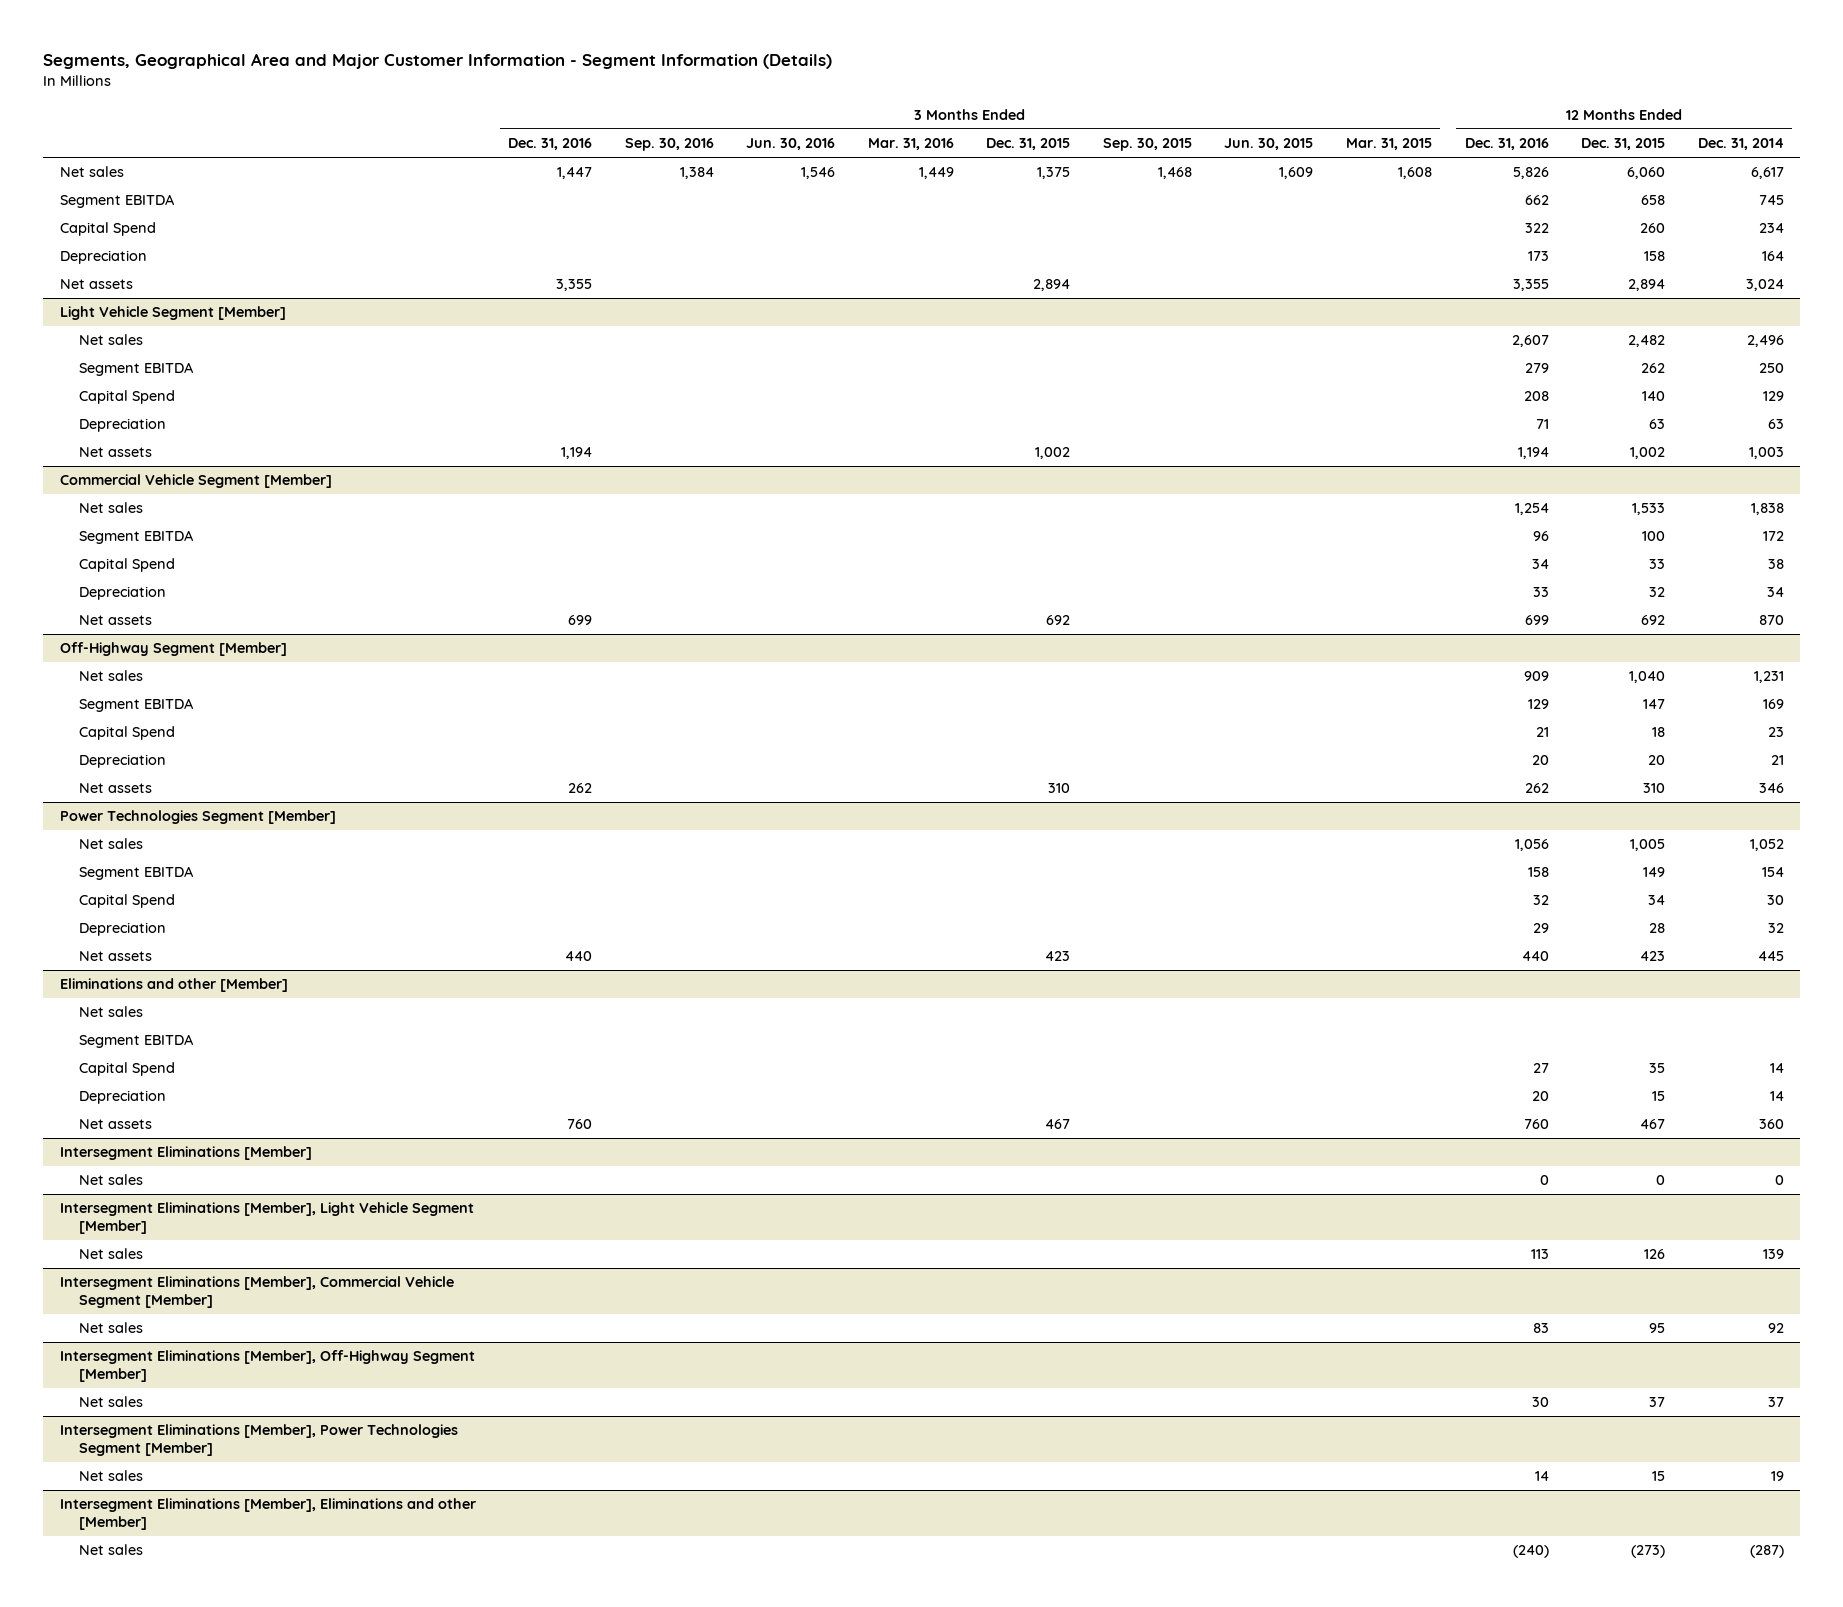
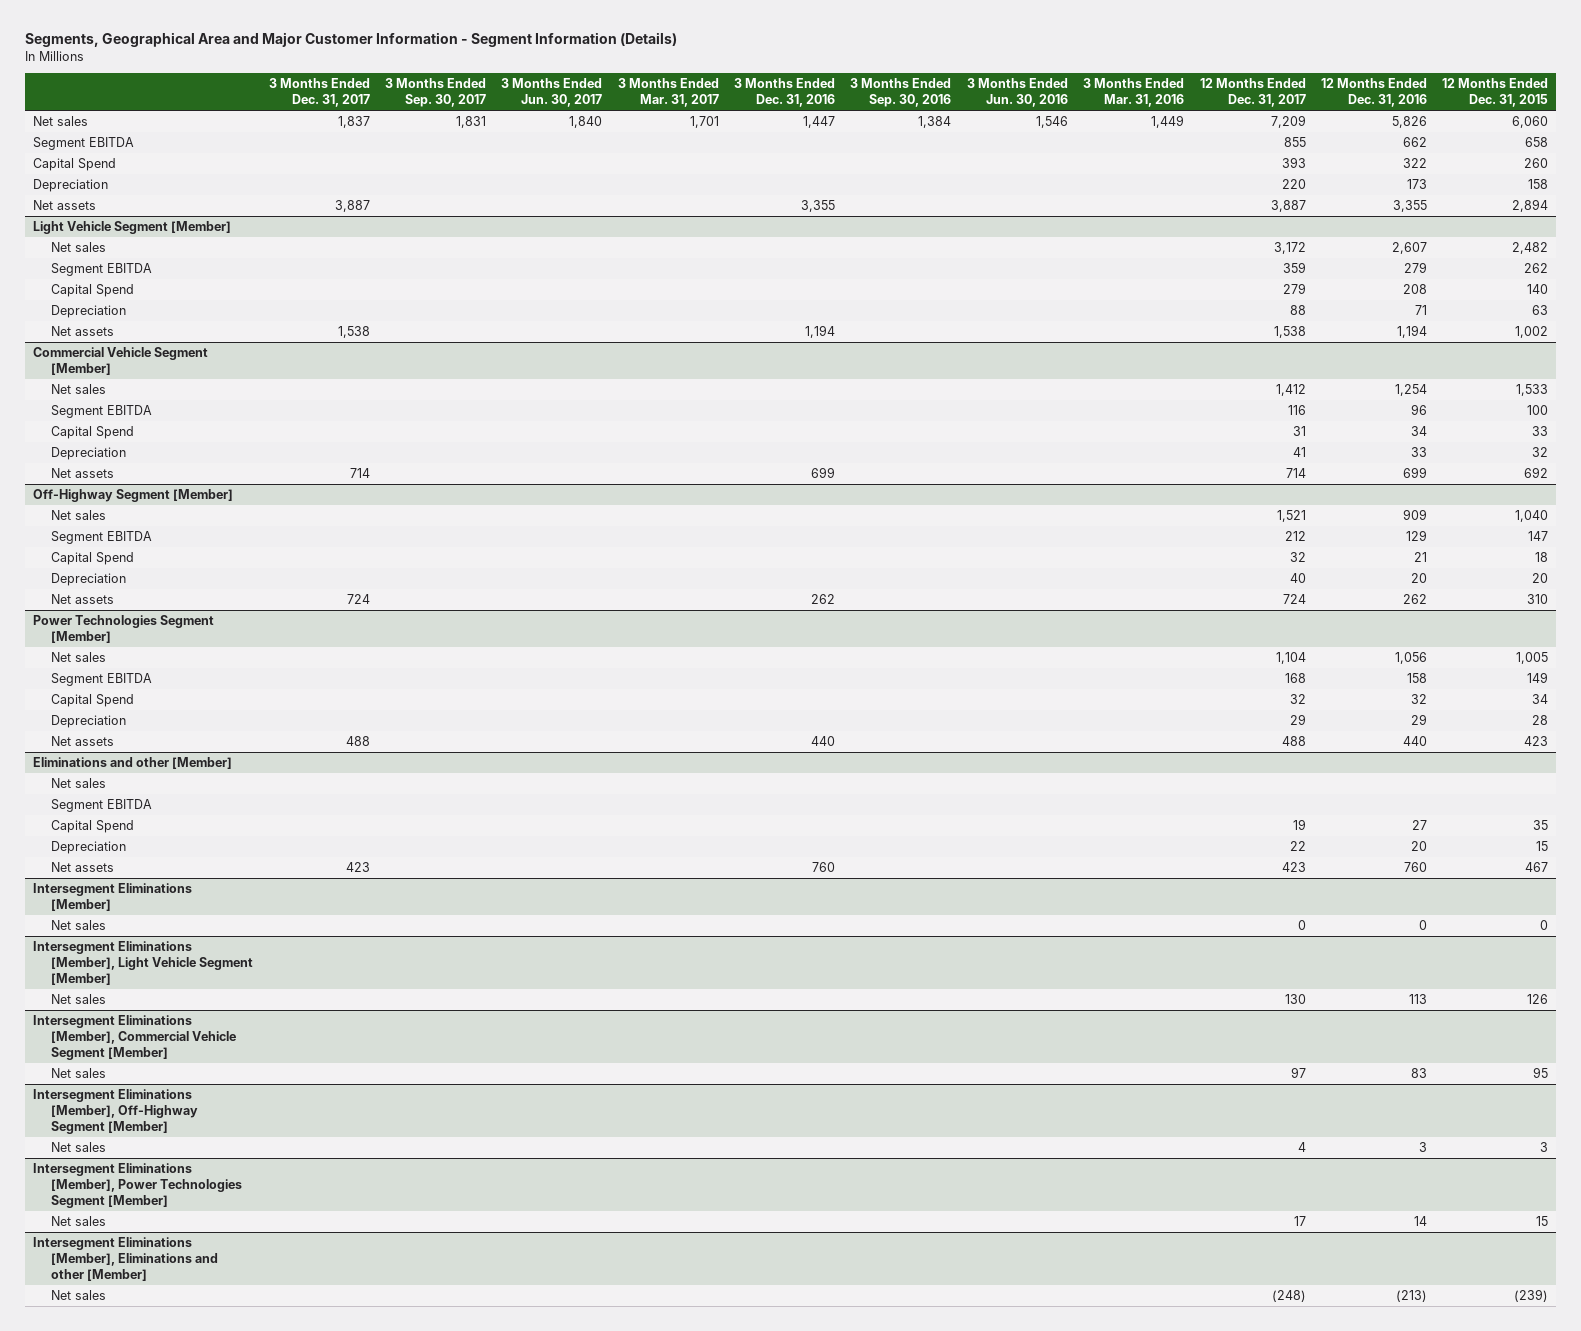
- | 3 Months Ended Dec. 31, 2016 | 3 Months Ended Sep. 30, 2016 | 3 Months Ended Jun. 30, 2016 | 3 Months Ended Mar. 31, 2016 | 3 Months Ended Dec. 31, 2015 | 3 Months Ended Sep. 30, 2015 | 3 Months Ended Jun. 30, 2015 | 3 Months Ended Mar. 31, 2015 | 12 Months Ended Dec. 31, 2016 | 12 Months Ended Dec. 31, 2015 | 12 Months Ended Dec. 31, 2014
+ | 3 Months Ended Dec. 31, 2017 | 3 Months Ended Sep. 30, 2017 | 3 Months Ended Jun. 30, 2017 | 3 Months Ended Mar. 31, 2017 | 3 Months Ended Dec. 31, 2016 | 3 Months Ended Sep. 30, 2016 | 3 Months Ended Jun. 30, 2016 | 3 Months Ended Mar. 31, 2016 | 12 Months Ended Dec. 31, 2017 | 12 Months Ended Dec. 31, 2016 | 12 Months Ended Dec. 31, 2015
@ Intersegment Eliminations [Member], Off-Highway Segment [Member]
- Net sales | | | | | | | | | 30 | 37 | 37
+ Net sales | | | | | | | | | 4 | 3 | 3
@ Intersegment Eliminations [Member], Eliminations and other [Member]
- Net sales | | | | | | | | | (240) | (273) | (287)
+ Net sales | | | | | | | | | (248) | (213) | (239)

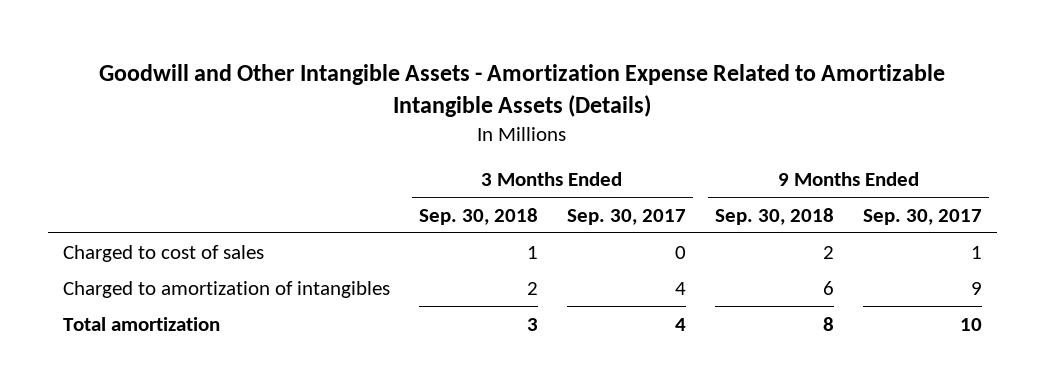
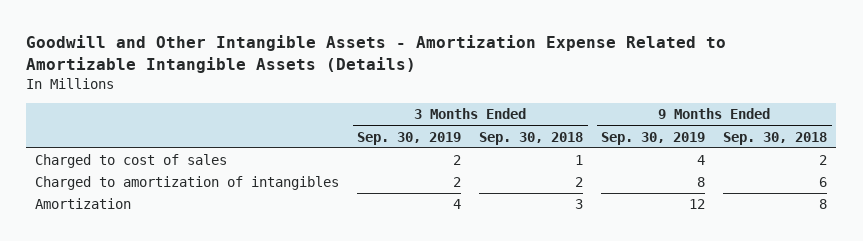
- | 3 Months Ended Sep. 30, 2018 | 3 Months Ended Sep. 30, 2017 | 9 Months Ended Sep. 30, 2018 | 9 Months Ended Sep. 30, 2017
+ | 3 Months Ended Sep. 30, 2019 | 3 Months Ended Sep. 30, 2018 | 9 Months Ended Sep. 30, 2019 | 9 Months Ended Sep. 30, 2018
- Total amortization | 3 | 4 | 8 | 10
+ Amortization | 4 | 3 | 12 | 8

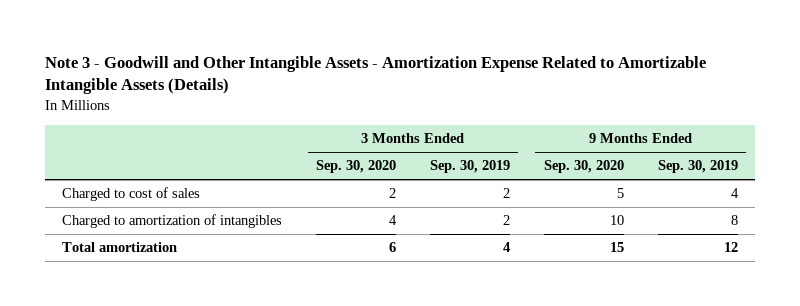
- Goodwill and Other Intangible Assets - Amortization Expense Related to Amortizable Intangible Assets (Details)
+ Note 3 - Goodwill and Other Intangible Assets - Amortization Expense Related to Amortizable Intangible Assets (Details)
- | 3 Months Ended Sep. 30, 2019 | 3 Months Ended Sep. 30, 2018 | 9 Months Ended Sep. 30, 2019 | 9 Months Ended Sep. 30, 2018
+ | 3 Months Ended Sep. 30, 2020 | 3 Months Ended Sep. 30, 2019 | 9 Months Ended Sep. 30, 2020 | 9 Months Ended Sep. 30, 2019
- Amortization | 4 | 3 | 12 | 8
+ Total amortization | 6 | 4 | 15 | 12

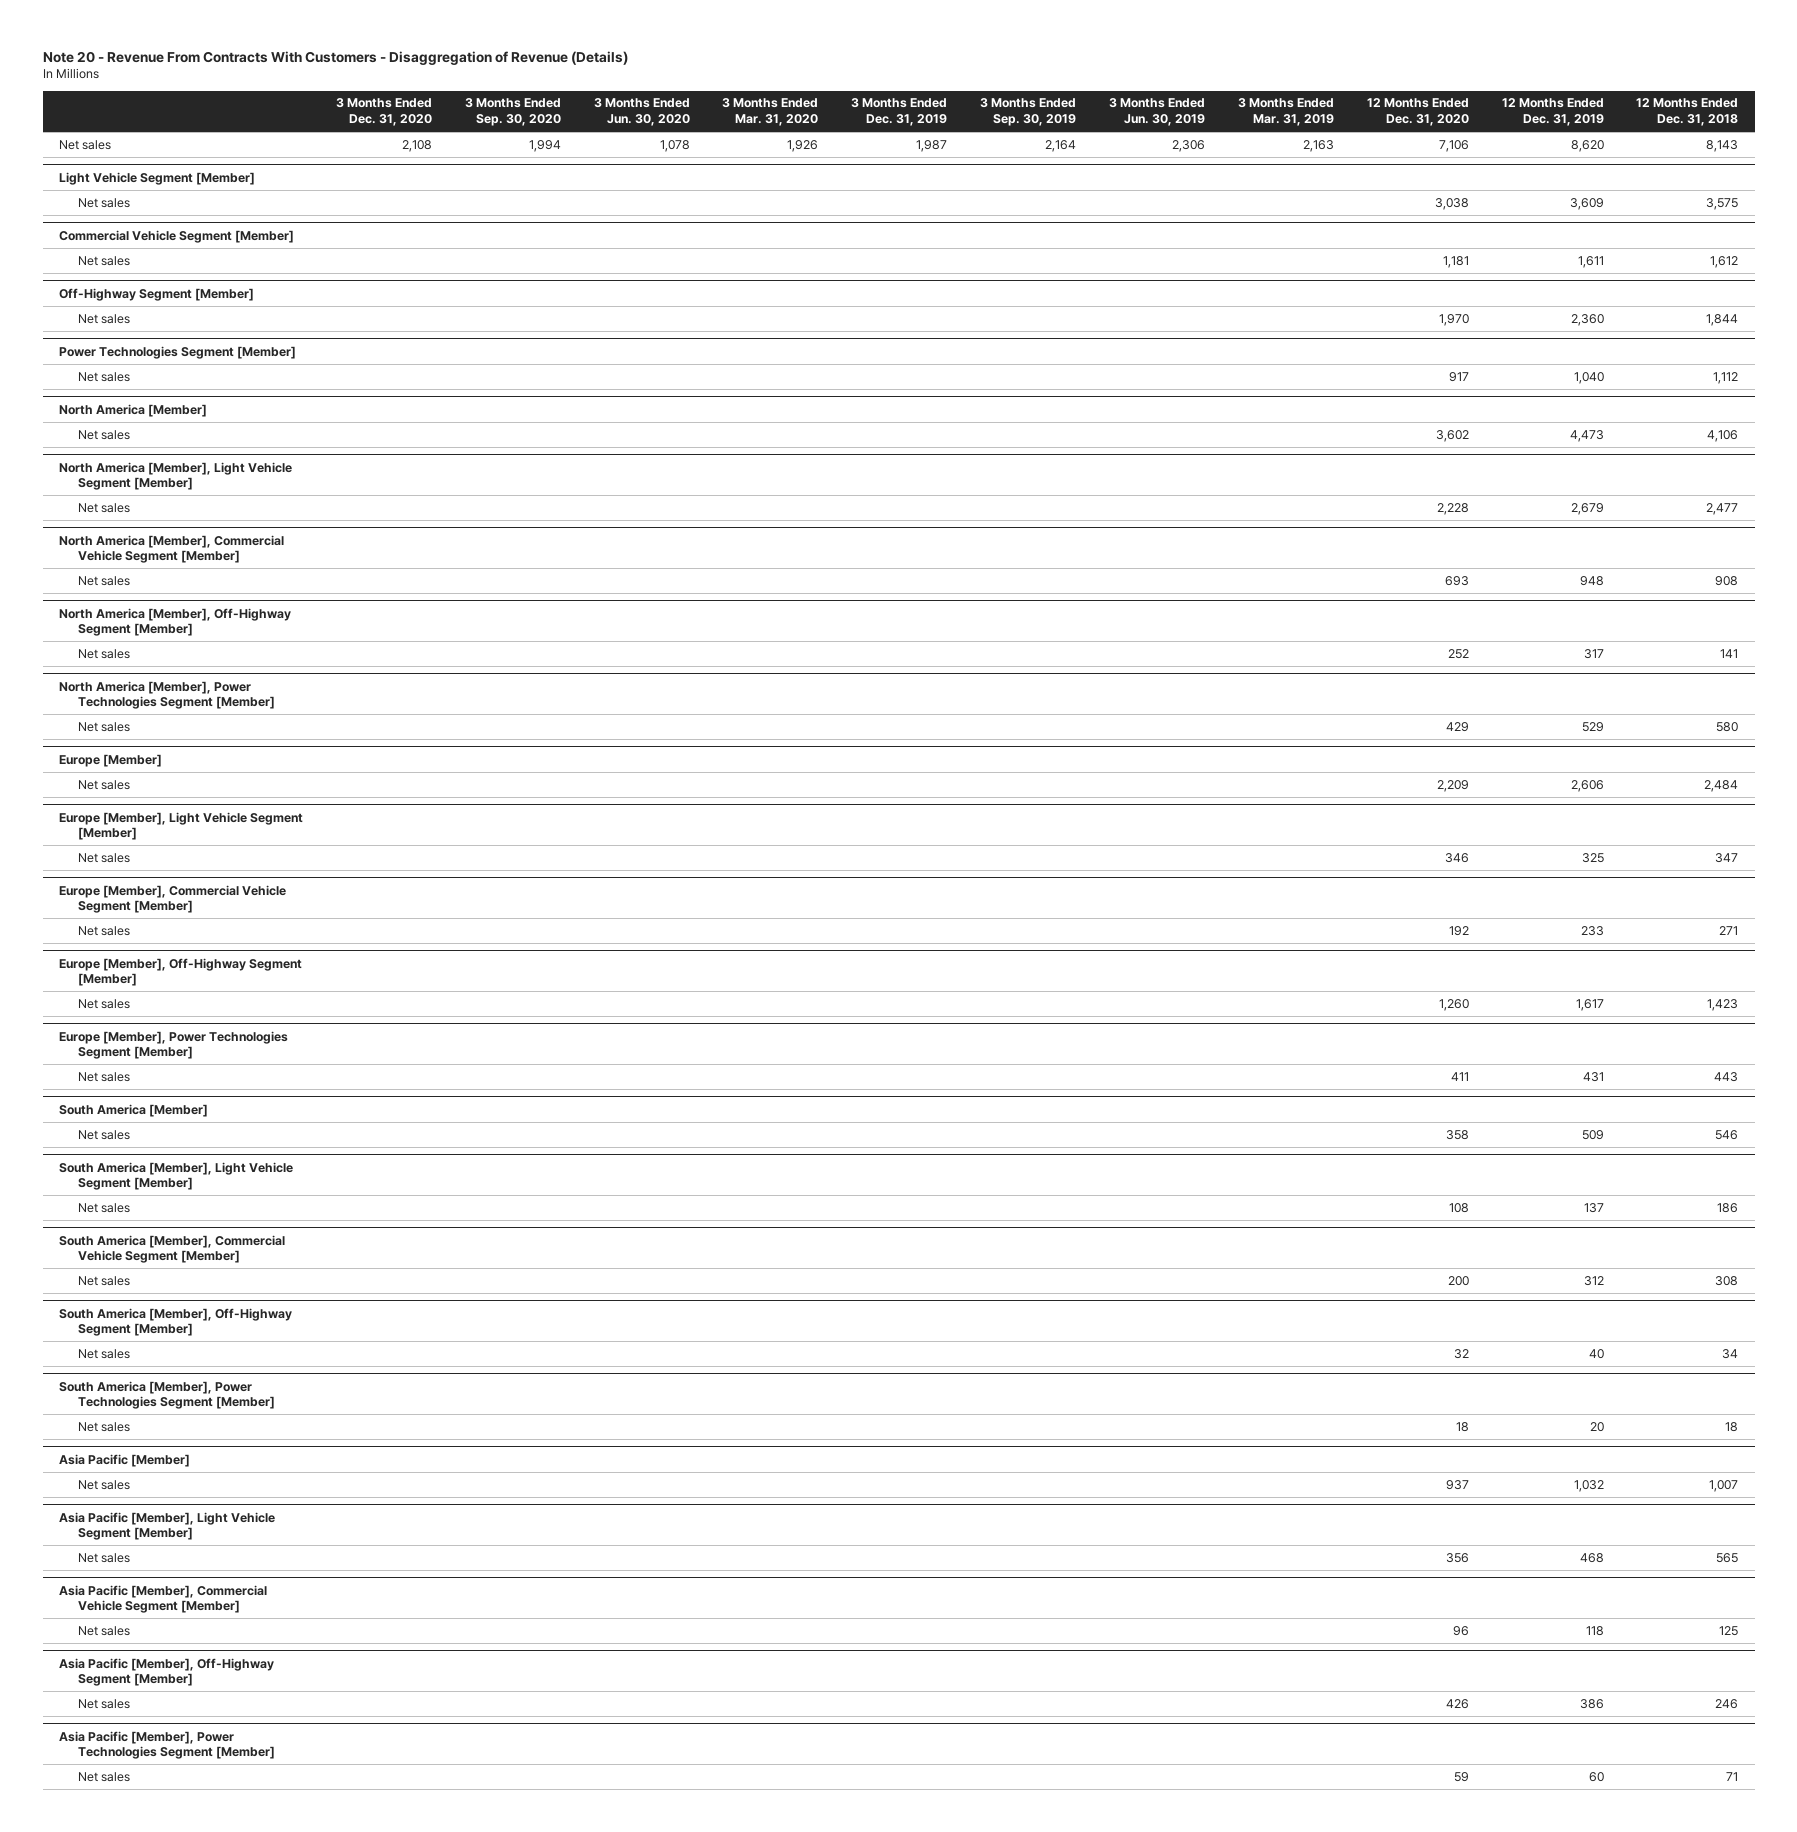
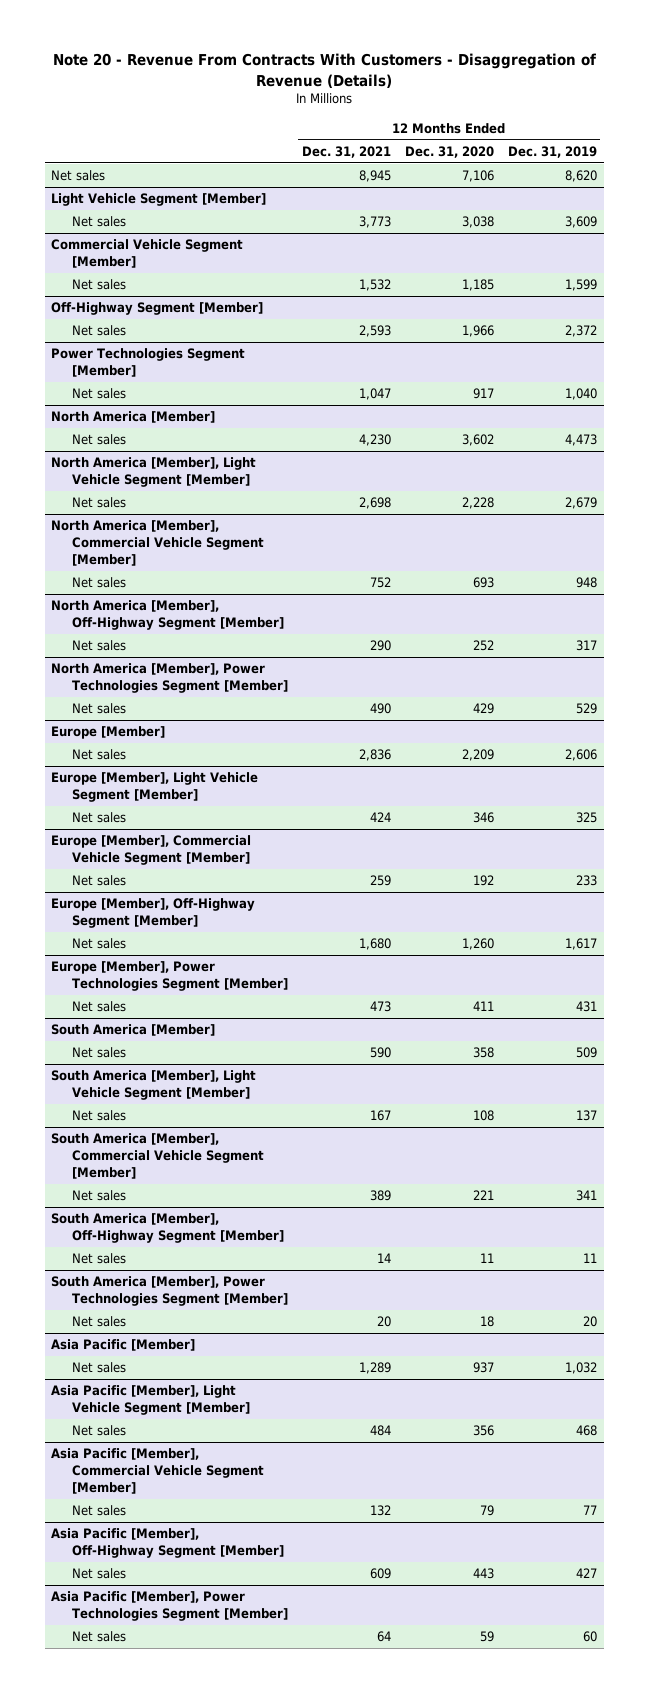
- | 3 Months Ended Dec. 31, 2020 | 3 Months Ended Sep. 30, 2020 | 3 Months Ended Jun. 30, 2020 | 3 Months Ended Mar. 31, 2020 | 3 Months Ended Dec. 31, 2019 | 3 Months Ended Sep. 30, 2019 | 3 Months Ended Jun. 30, 2019 | 3 Months Ended Mar. 31, 2019 | 12 Months Ended Dec. 31, 2020 | 12 Months Ended Dec. 31, 2019 | 12 Months Ended Dec. 31, 2018
+ | 12 Months Ended Dec. 31, 2021 | 12 Months Ended Dec. 31, 2020 | 12 Months Ended Dec. 31, 2019
@ Commercial Vehicle Segment [Member]
- Net sales | | | | | | | | | 1,181 | 1,611 | 1,612
+ Net sales | 1,532 | 1,185 | 1,599
@ Off-Highway Segment [Member]
- Net sales | | | | | | | | | 1,970 | 2,360 | 1,844
+ Net sales | 2,593 | 1,966 | 2,372
@ South America [Member], Commercial Vehicle Segment [Member]
- Net sales | | | | | | | | | 200 | 312 | 308
+ Net sales | 389 | 221 | 341
@ South America [Member], Off-Highway Segment [Member]
- Net sales | | | | | | | | | 32 | 40 | 34
+ Net sales | 14 | 11 | 11
@ Asia Pacific [Member], Commercial Vehicle Segment [Member]
- Net sales | | | | | | | | | 96 | 118 | 125
+ Net sales | 132 | 79 | 77
@ Asia Pacific [Member], Off-Highway Segment [Member]
- Net sales | | | | | | | | | 426 | 386 | 246
+ Net sales | 609 | 443 | 427

